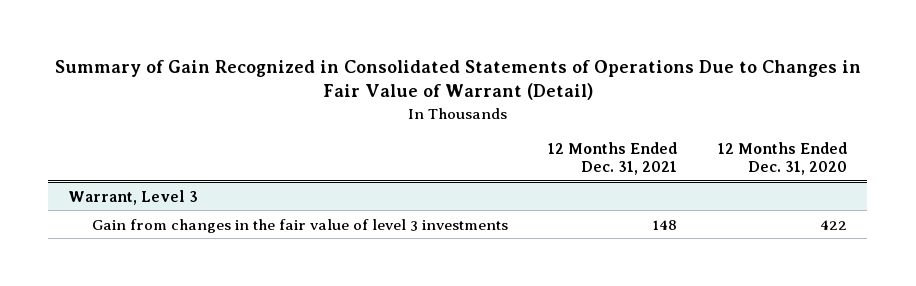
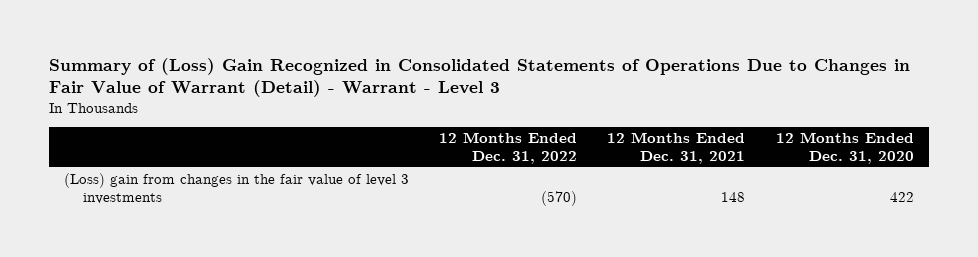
- Summary of Gain Recognized in Consolidated Statements of Operations Due to Changes in Fair Value of Warrant (Detail)
+ Summary of (Loss) Gain Recognized in Consolidated Statements of Operations Due to Changes in Fair Value of Warrant (Detail) - Warrant - Level 3
- | 12 Months Ended Dec. 31, 2021 | 12 Months Ended Dec. 31, 2020
+ | 12 Months Ended Dec. 31, 2022 | 12 Months Ended Dec. 31, 2021 | 12 Months Ended Dec. 31, 2020
- Warrant, Level 3
- Gain from changes in the fair value of level 3 investments | 148 | 422
+ (Loss) gain from changes in the fair value of level 3 investments | (570) | 148 | 422

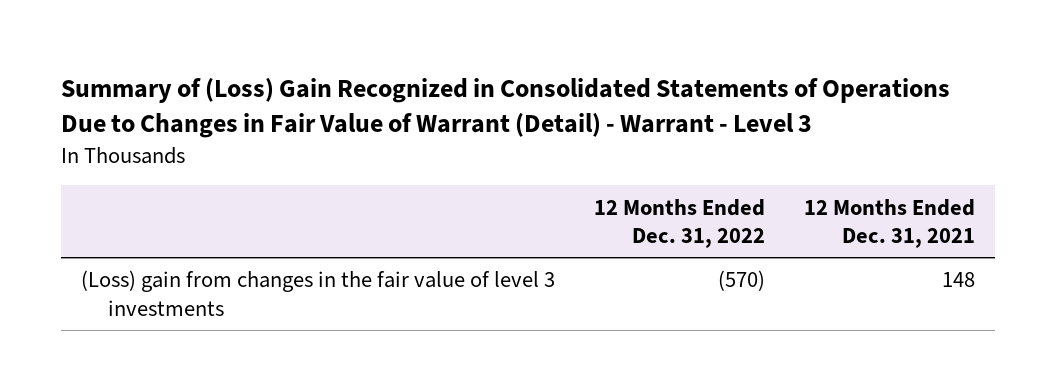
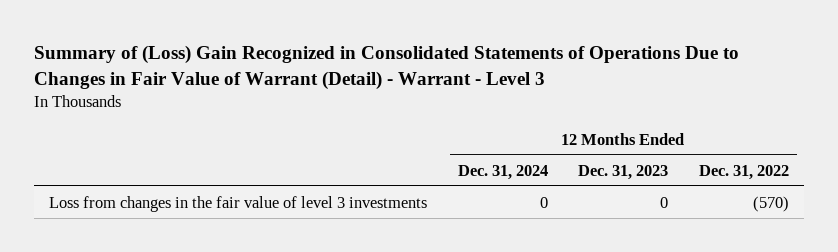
- | 12 Months Ended Dec. 31, 2022 | 12 Months Ended Dec. 31, 2021
+ | 12 Months Ended Dec. 31, 2024 | 12 Months Ended Dec. 31, 2023 | 12 Months Ended Dec. 31, 2022
- (Loss) gain from changes in the fair value of level 3 investments | (570) | 148
+ Loss from changes in the fair value of level 3 investments | 0 | 0 | (570)

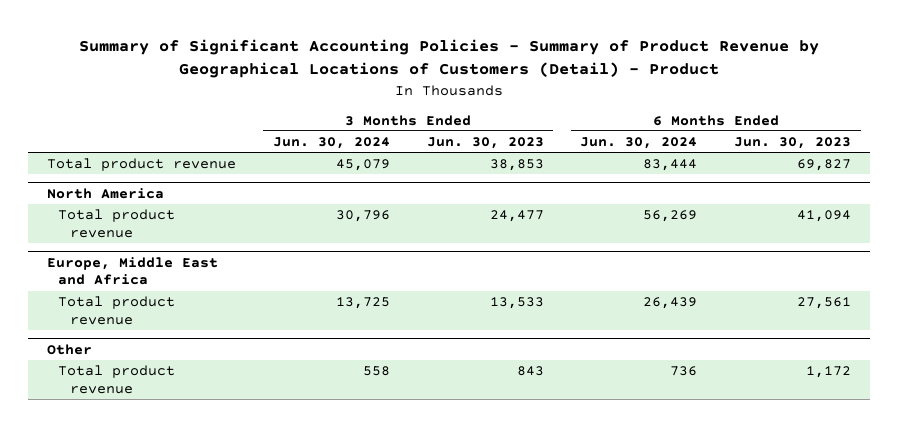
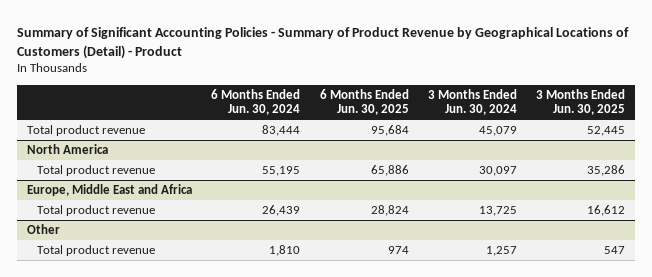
- | 3 Months Ended Jun. 30, 2024 | 3 Months Ended Jun. 30, 2023 | 6 Months Ended Jun. 30, 2024 | 6 Months Ended Jun. 30, 2023
+ | 6 Months Ended Jun. 30, 2024 | 6 Months Ended Jun. 30, 2025 | 3 Months Ended Jun. 30, 2024 | 3 Months Ended Jun. 30, 2025
@ North America
- Total product revenue | 30,796 | 24,477 | 56,269 | 41,094
+ Total product revenue | 55,195 | 65,886 | 30,097 | 35,286
@ Other
- Total product revenue | 558 | 843 | 736 | 1,172
+ Total product revenue | 1,810 | 974 | 1,257 | 547

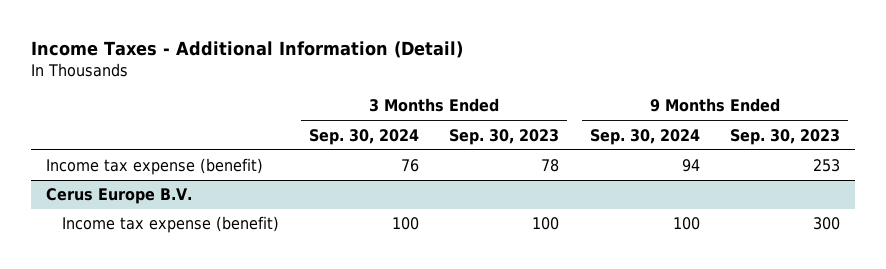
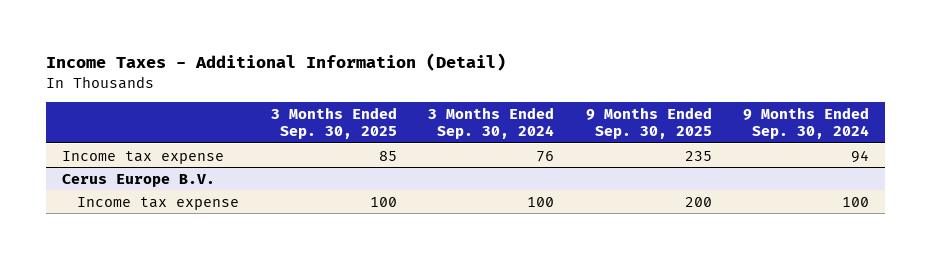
- | 3 Months Ended Sep. 30, 2024 | 3 Months Ended Sep. 30, 2023 | 9 Months Ended Sep. 30, 2024 | 9 Months Ended Sep. 30, 2023
+ | 3 Months Ended Sep. 30, 2025 | 3 Months Ended Sep. 30, 2024 | 9 Months Ended Sep. 30, 2025 | 9 Months Ended Sep. 30, 2024
- Income tax expense (benefit) | 76 | 78 | 94 | 253
+ Income tax expense | 85 | 76 | 235 | 94
@ Cerus Europe B.V.
- Income tax expense (benefit) | 100 | 100 | 100 | 300
+ Income tax expense | 100 | 100 | 200 | 100

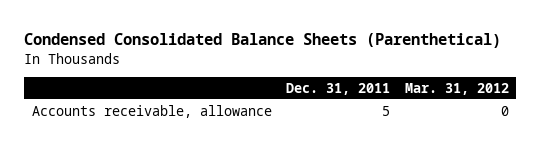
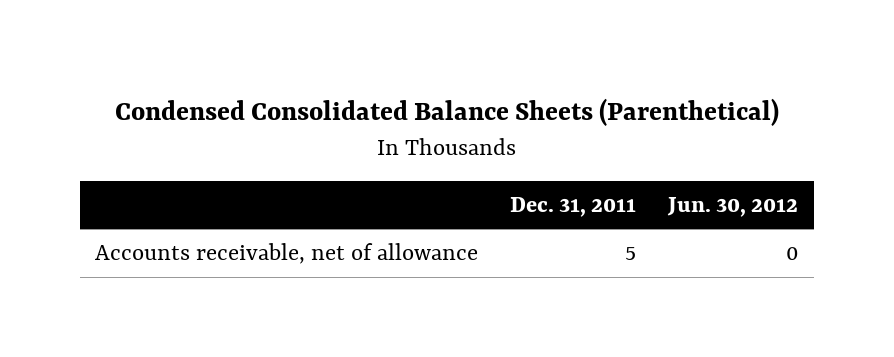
- | Dec. 31, 2011 | Mar. 31, 2012
+ | Dec. 31, 2011 | Jun. 30, 2012
- Accounts receivable, allowance | 5 | 0
+ Accounts receivable, net of allowance | 5 | 0

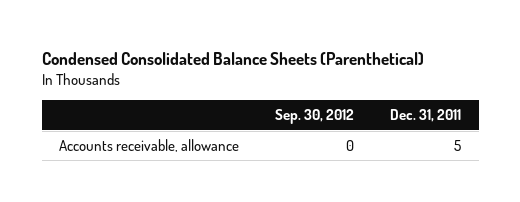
- | Dec. 31, 2011 | Jun. 30, 2012
+ | Sep. 30, 2012 | Dec. 31, 2011
- Accounts receivable, net of allowance | 5 | 0
+ Accounts receivable, allowance | 0 | 5

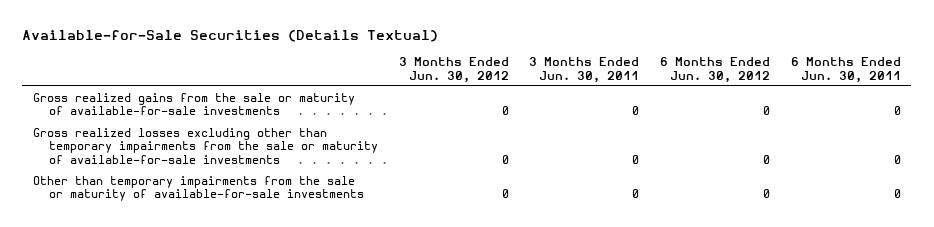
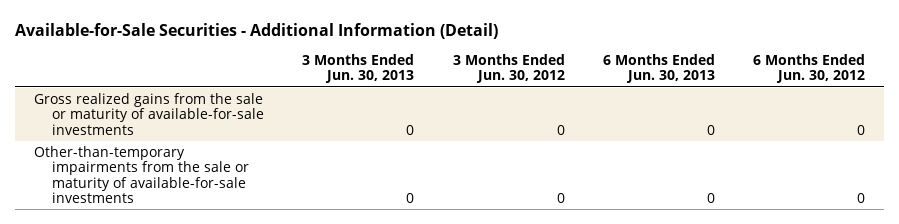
- Available-for-Sale Securities (Details Textual)
+ Available-for-Sale Securities - Additional Information (Detail)
- | 3 Months Ended Jun. 30, 2012 | 3 Months Ended Jun. 30, 2011 | 6 Months Ended Jun. 30, 2012 | 6 Months Ended Jun. 30, 2011
+ | 3 Months Ended Jun. 30, 2013 | 3 Months Ended Jun. 30, 2012 | 6 Months Ended Jun. 30, 2013 | 6 Months Ended Jun. 30, 2012
- Gross realized losses excluding other than temporary impairments from the sale or maturity of available-for-sale investments | 0 | 0 | 0 | 0
- Other than temporary impairments from the sale or maturity of available-for-sale investments | 0 | 0 | 0 | 0
+ Other-than-temporary impairments from the sale or maturity of available-for-sale investments | 0 | 0 | 0 | 0

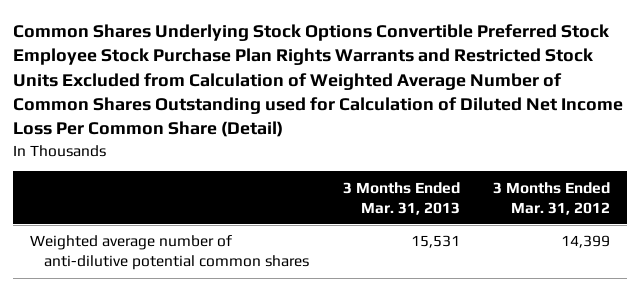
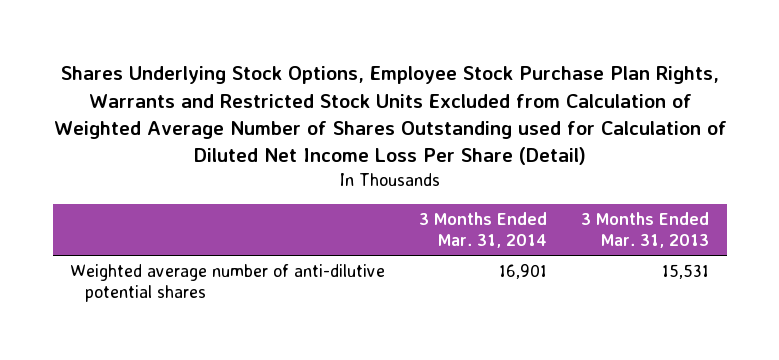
- Common Shares Underlying Stock Options Convertible Preferred Stock Employee Stock Purchase Plan Rights Warrants and Restricted Stock Units Excluded from Calculation of Weighted Average Number of Common Shares Outstanding used for Calculation of Diluted Net Income Loss Per Common Share (Detail)
+ Shares Underlying Stock Options, Employee Stock Purchase Plan Rights, Warrants and Restricted Stock Units Excluded from Calculation of Weighted Average Number of Shares Outstanding used for Calculation of Diluted Net Income Loss Per Share (Detail)
- | 3 Months Ended Mar. 31, 2013 | 3 Months Ended Mar. 31, 2012
+ | 3 Months Ended Mar. 31, 2014 | 3 Months Ended Mar. 31, 2013
- Weighted average number of anti-dilutive potential common shares | 15,531 | 14,399
+ Weighted average number of anti-dilutive potential shares | 16,901 | 15,531

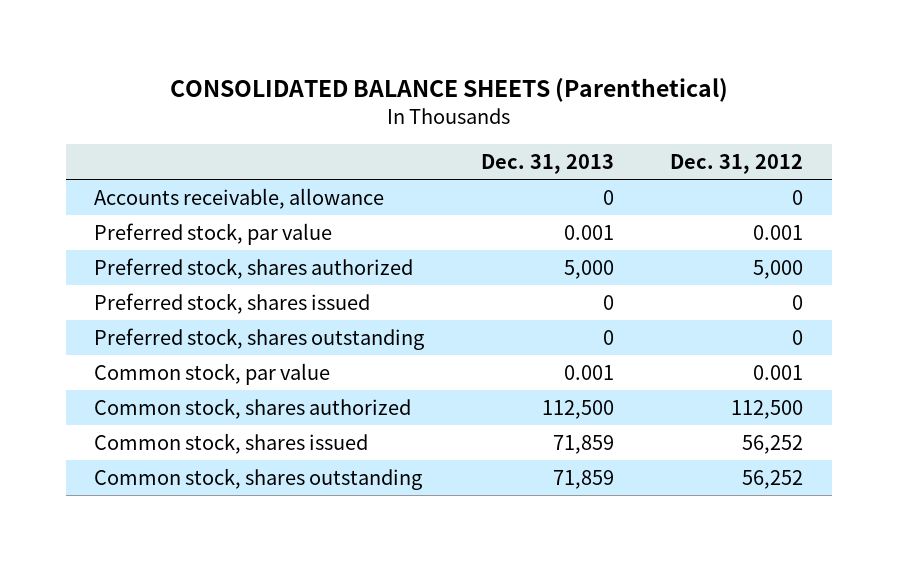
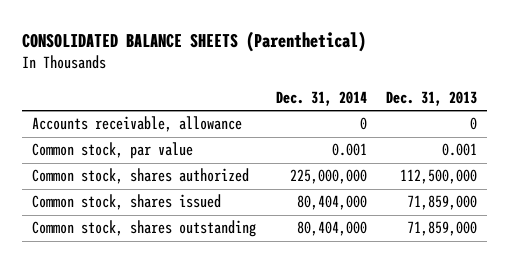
- | Dec. 31, 2013 | Dec. 31, 2012
+ | Dec. 31, 2014 | Dec. 31, 2013
- Preferred stock, par value | 0.001 | 0.001
- Preferred stock, shares authorized | 5,000 | 5,000
- Preferred stock, shares issued | 0 | 0
- Preferred stock, shares outstanding | 0 | 0
- Common stock, shares authorized | 112,500 | 112,500
- Common stock, shares issued | 71,859 | 56,252
- Common stock, shares outstanding | 71,859 | 56,252
+ Common stock, shares authorized | 225,000,000 | 112,500,000
+ Common stock, shares issued | 80,404,000 | 71,859,000
+ Common stock, shares outstanding | 80,404,000 | 71,859,000

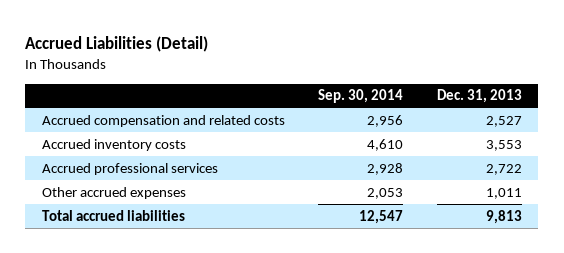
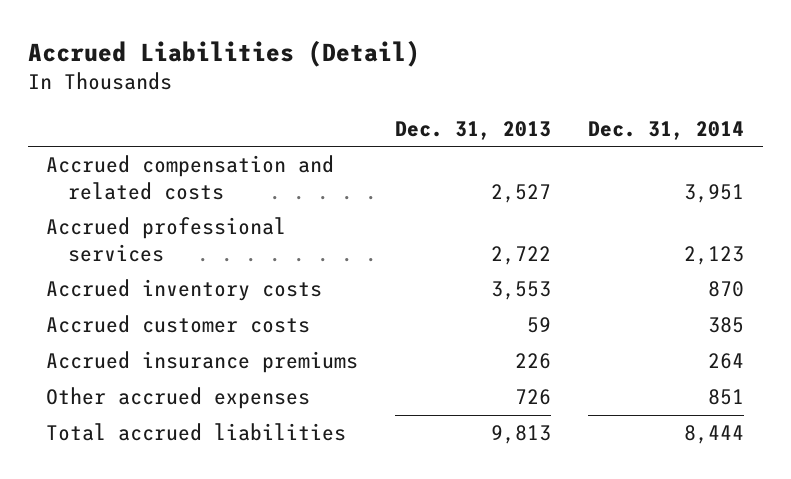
- | Sep. 30, 2014 | Dec. 31, 2013
+ | Dec. 31, 2013 | Dec. 31, 2014
- Other accrued expenses | 2,053 | 1,011
moved down: Accrued inventory costs | 3,553 | 870
+ Accrued customer costs | 59 | 385
+ Accrued insurance premiums | 226 | 264
+ Other accrued expenses | 726 | 851

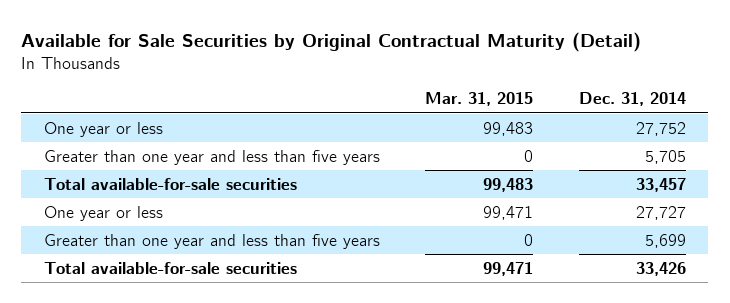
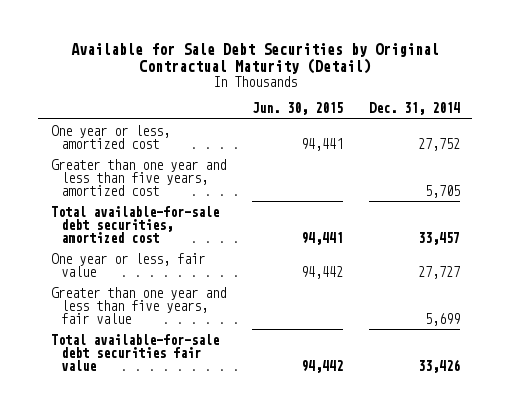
- Available for Sale Securities by Original Contractual Maturity (Detail)
+ Available for Sale Debt Securities by Original Contractual Maturity (Detail)
- | Mar. 31, 2015 | Dec. 31, 2014
+ | Jun. 30, 2015 | Dec. 31, 2014
- One year or less | 99,483 | 27,752
- Greater than one year and less than five years | 0 | 5,705
- Total available-for-sale securities | 99,483 | 33,457
- One year or less | 99,471 | 27,727
- Greater than one year and less than five years | 0 | 5,699
- Total available-for-sale securities | 99,471 | 33,426
+ One year or less, amortized cost | 94,441 | 27,752
+ Greater than one year and less than five years, amortized cost | | 5,705
+ Total available-for-sale debt securities, amortized cost | 94,441 | 33,457
+ One year or less, fair value | 94,442 | 27,727
+ Greater than one year and less than five years, fair value | | 5,699
+ Total available-for-sale debt securities fair value | 94,442 | 33,426

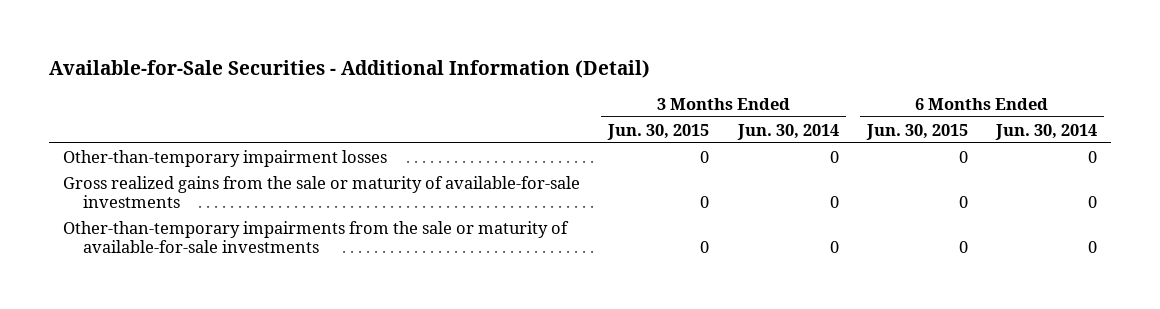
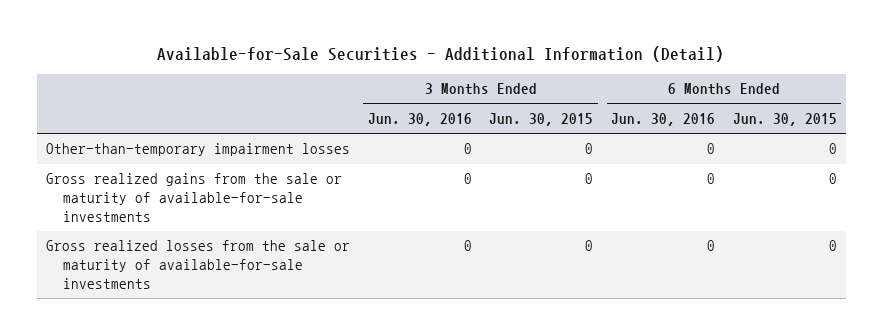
- | 3 Months Ended Jun. 30, 2015 | 3 Months Ended Jun. 30, 2014 | 6 Months Ended Jun. 30, 2015 | 6 Months Ended Jun. 30, 2014
+ | 3 Months Ended Jun. 30, 2016 | 3 Months Ended Jun. 30, 2015 | 6 Months Ended Jun. 30, 2016 | 6 Months Ended Jun. 30, 2015
- Other-than-temporary impairments from the sale or maturity of available-for-sale investments | 0 | 0 | 0 | 0
+ Gross realized losses from the sale or maturity of available-for-sale investments | 0 | 0 | 0 | 0

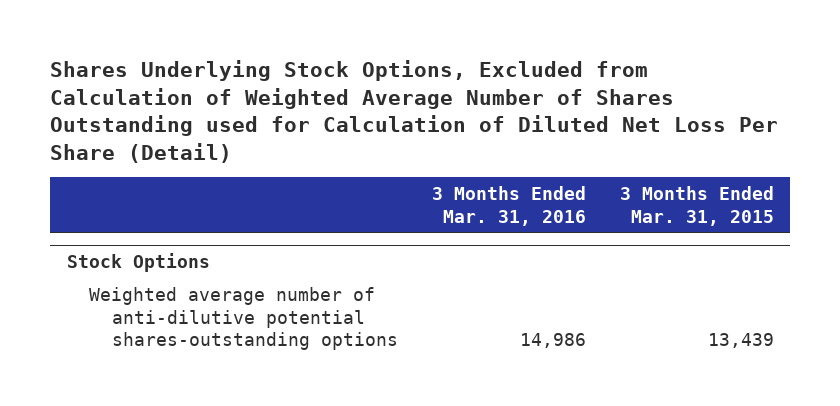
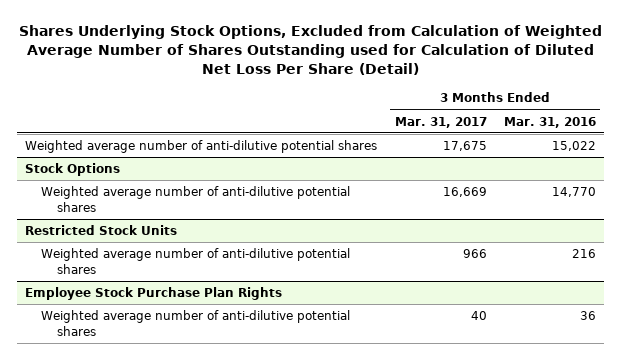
- | 3 Months Ended Mar. 31, 2016 | 3 Months Ended Mar. 31, 2015
+ | 3 Months Ended Mar. 31, 2017 | 3 Months Ended Mar. 31, 2016
+ Weighted average number of anti-dilutive potential shares | 17,675 | 15,022
@ Stock Options
- Weighted average number of anti-dilutive potential shares-outstanding options | 14,986 | 13,439
+ Weighted average number of anti-dilutive potential shares | 16,669 | 14,770
+ Restricted Stock Units
+ Weighted average number of anti-dilutive potential shares | 966 | 216
+ Employee Stock Purchase Plan Rights
+ Weighted average number of anti-dilutive potential shares | 40 | 36

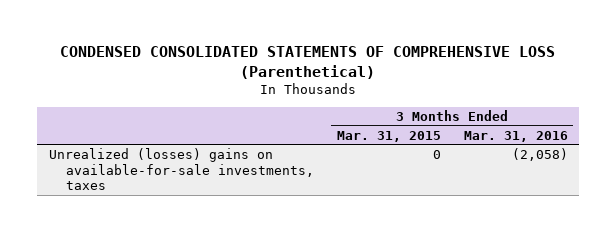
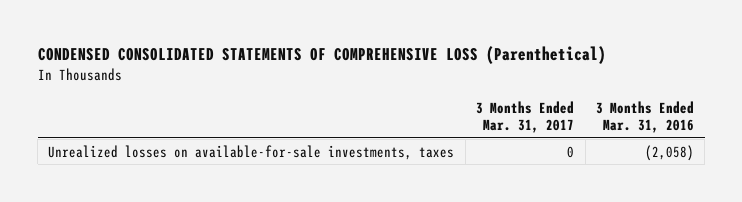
- | 3 Months Ended Mar. 31, 2015 | 3 Months Ended Mar. 31, 2016
+ | 3 Months Ended Mar. 31, 2017 | 3 Months Ended Mar. 31, 2016
- Unrealized (losses) gains on available-for-sale investments, taxes | 0 | (2,058)
+ Unrealized losses on available-for-sale investments, taxes | 0 | (2,058)

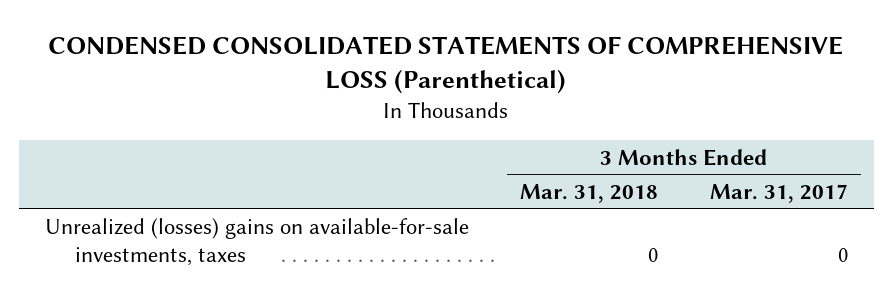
- | 3 Months Ended Mar. 31, 2017 | 3 Months Ended Mar. 31, 2016
+ | 3 Months Ended Mar. 31, 2018 | 3 Months Ended Mar. 31, 2017
- Unrealized losses on available-for-sale investments, taxes | 0 | (2,058)
+ Unrealized (losses) gains on available-for-sale investments, taxes | 0 | 0

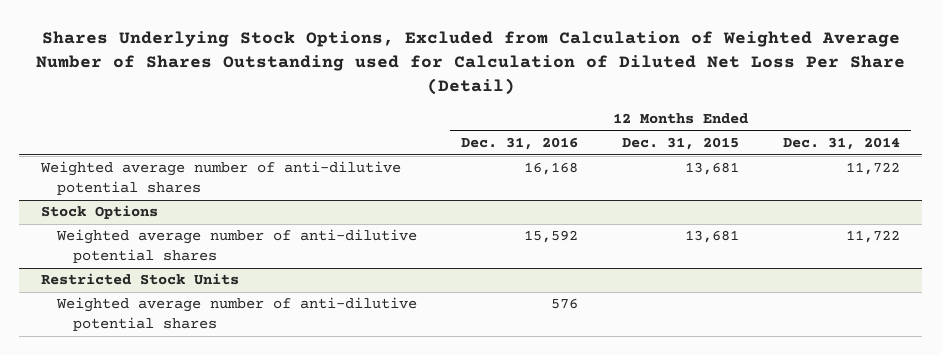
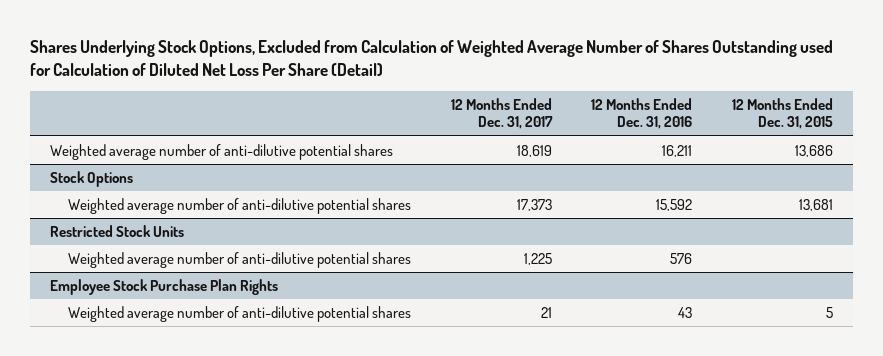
- | 12 Months Ended Dec. 31, 2016 | 12 Months Ended Dec. 31, 2015 | 12 Months Ended Dec. 31, 2014
+ | 12 Months Ended Dec. 31, 2017 | 12 Months Ended Dec. 31, 2016 | 12 Months Ended Dec. 31, 2015
- Weighted average number of anti-dilutive potential shares | 16,168 | 13,681 | 11,722
+ Weighted average number of anti-dilutive potential shares | 18,619 | 16,211 | 13,686
+ Employee Stock Purchase Plan Rights
+ Weighted average number of anti-dilutive potential shares | 21 | 43 | 5

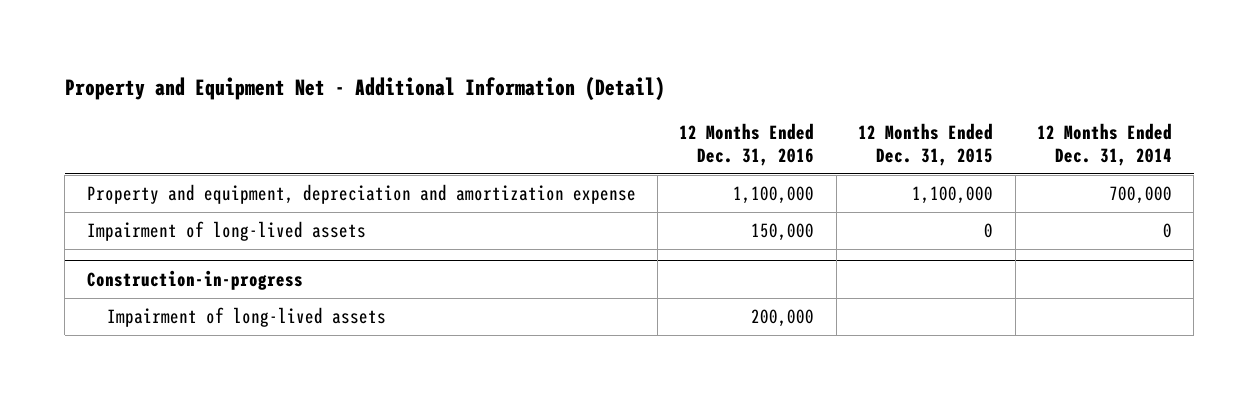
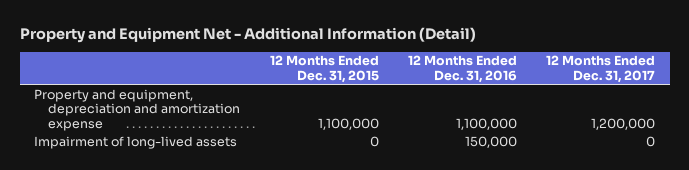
- | 12 Months Ended Dec. 31, 2016 | 12 Months Ended Dec. 31, 2015 | 12 Months Ended Dec. 31, 2014
+ | 12 Months Ended Dec. 31, 2015 | 12 Months Ended Dec. 31, 2016 | 12 Months Ended Dec. 31, 2017
- Construction-in-progress
- Impairment of long-lived assets | 200,000 | |

